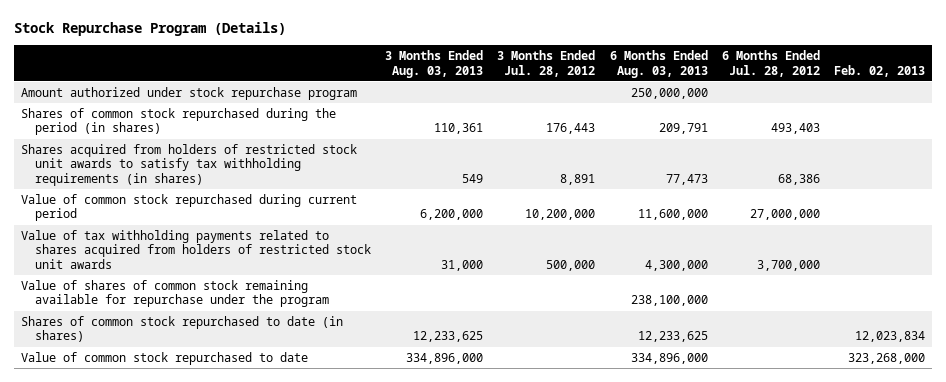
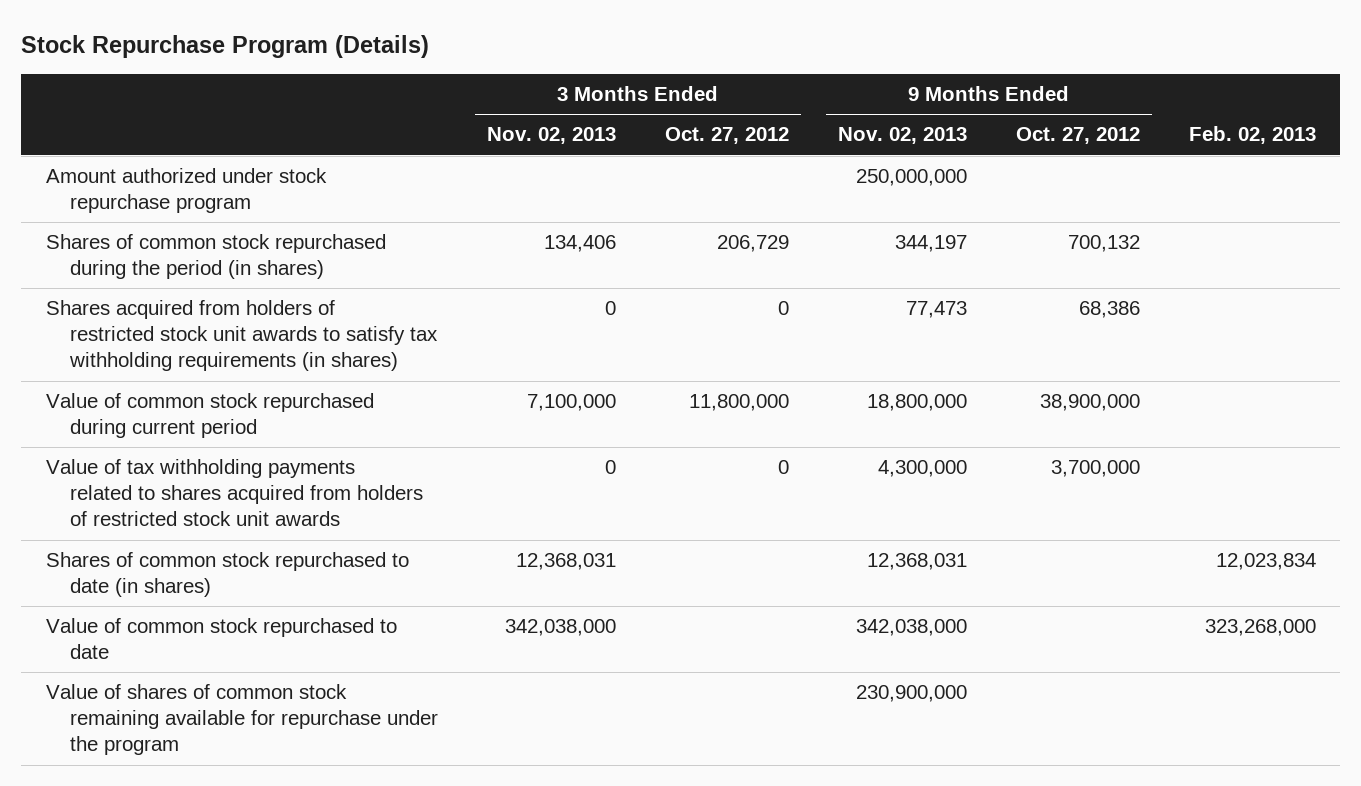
- | 3 Months Ended Aug. 03, 2013 | 3 Months Ended Jul. 28, 2012 | 6 Months Ended Aug. 03, 2013 | 6 Months Ended Jul. 28, 2012 | Feb. 02, 2013
+ | 3 Months Ended Nov. 02, 2013 | 3 Months Ended Oct. 27, 2012 | 9 Months Ended Nov. 02, 2013 | 9 Months Ended Oct. 27, 2012 | Feb. 02, 2013
moved down: Value of shares of common stock remaining available for repurchase under the program | | | 230,900,000 | |

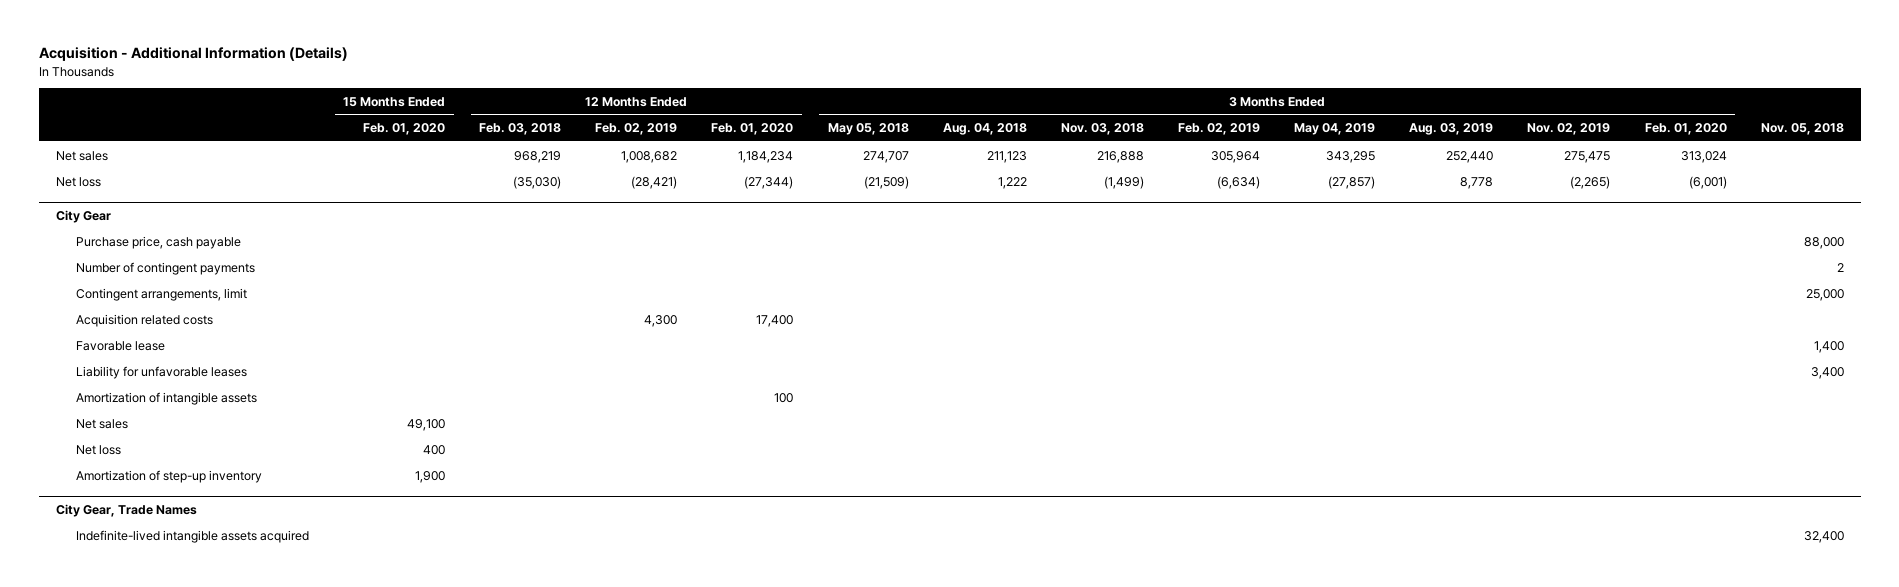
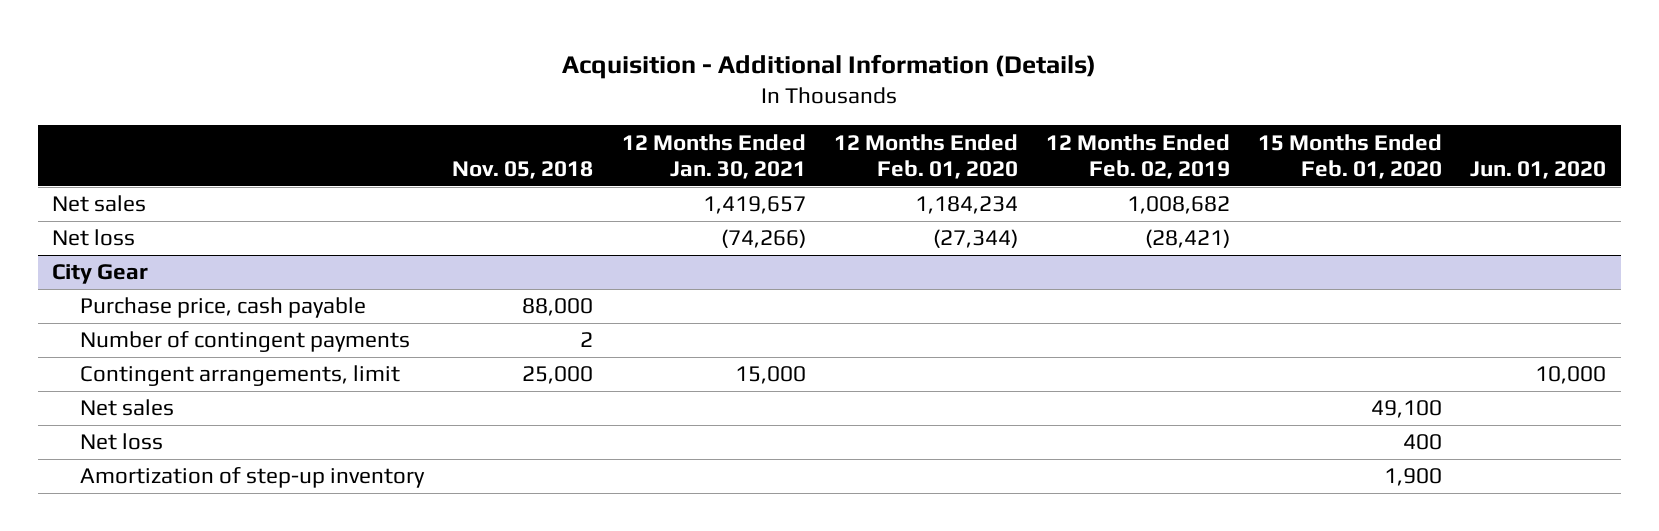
- | 15 Months Ended Feb. 01, 2020 | 12 Months Ended Feb. 03, 2018 | 12 Months Ended Feb. 02, 2019 | 12 Months Ended Feb. 01, 2020 | 3 Months Ended May 05, 2018 | 3 Months Ended Aug. 04, 2018 | 3 Months Ended Nov. 03, 2018 | 3 Months Ended Feb. 02, 2019 | 3 Months Ended May 04, 2019 | 3 Months Ended Aug. 03, 2019 | 3 Months Ended Nov. 02, 2019 | 3 Months Ended Feb. 01, 2020 | Nov. 05, 2018
+ | Nov. 05, 2018 | 12 Months Ended Jan. 30, 2021 | 12 Months Ended Feb. 01, 2020 | 12 Months Ended Feb. 02, 2019 | 15 Months Ended Feb. 01, 2020 | Jun. 01, 2020
@ City Gear
- Acquisition related costs | | | 4,300 | 17,400 | | | | | | | | |
- Favorable lease | | | | | | | | | | | | | 1,400
- Liability for unfavorable leases | | | | | | | | | | | | | 3,400
- Amortization of intangible assets | | | | 100 | | | | | | | | |
- City Gear, Trade Names
- Indefinite-lived intangible assets acquired | | | | | | | | | | | | | 32,400

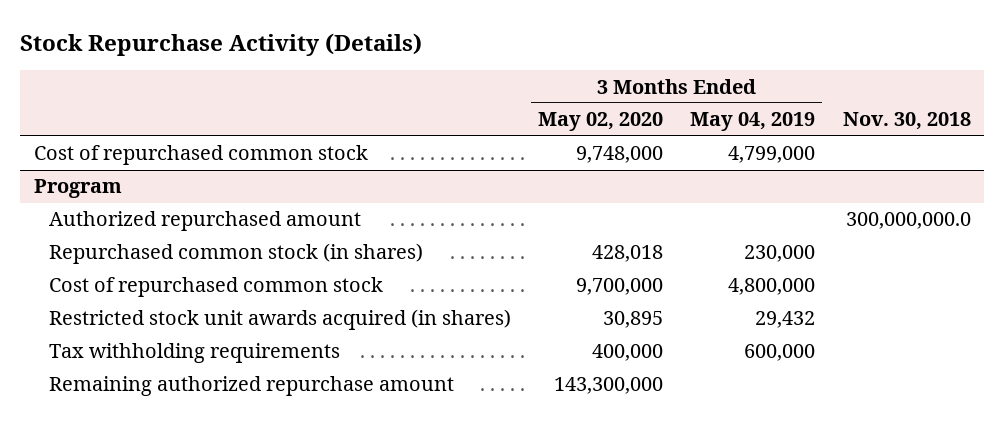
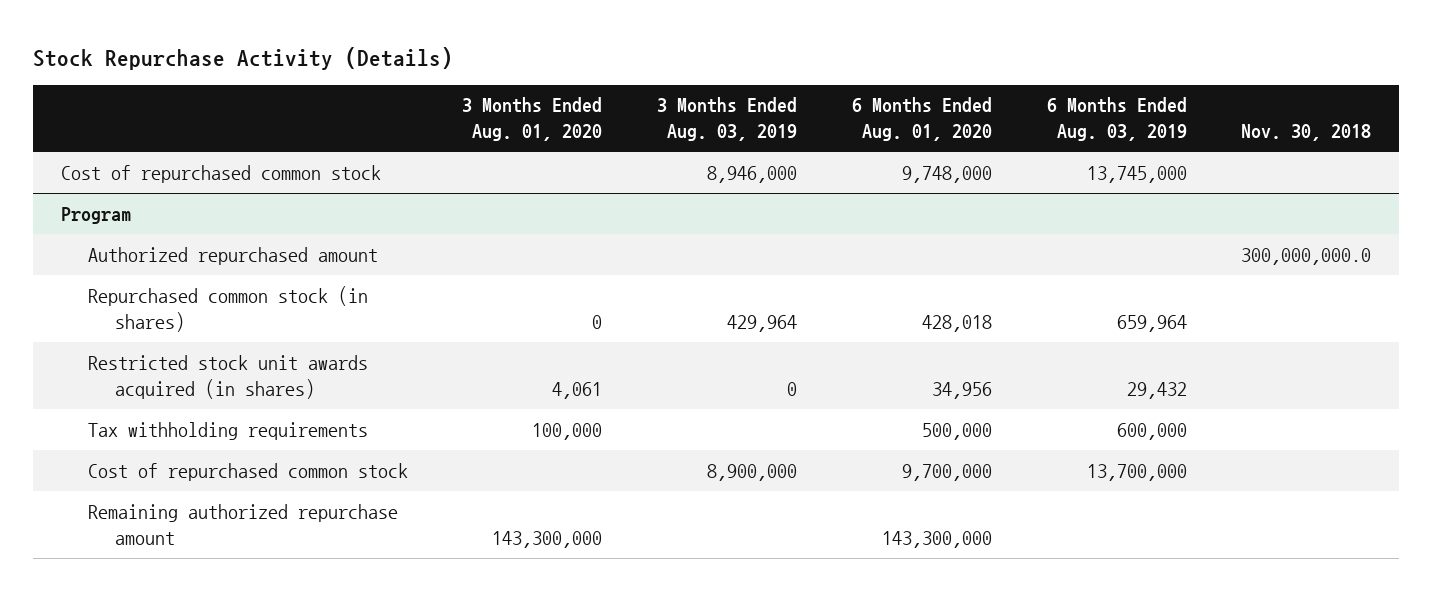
- | 3 Months Ended May 02, 2020 | 3 Months Ended May 04, 2019 | Nov. 30, 2018
+ | 3 Months Ended Aug. 01, 2020 | 3 Months Ended Aug. 03, 2019 | 6 Months Ended Aug. 01, 2020 | 6 Months Ended Aug. 03, 2019 | Nov. 30, 2018
@ Program
moved down: Cost of repurchased common stock | | 8,900,000 | 9,700,000 | 13,700,000 |

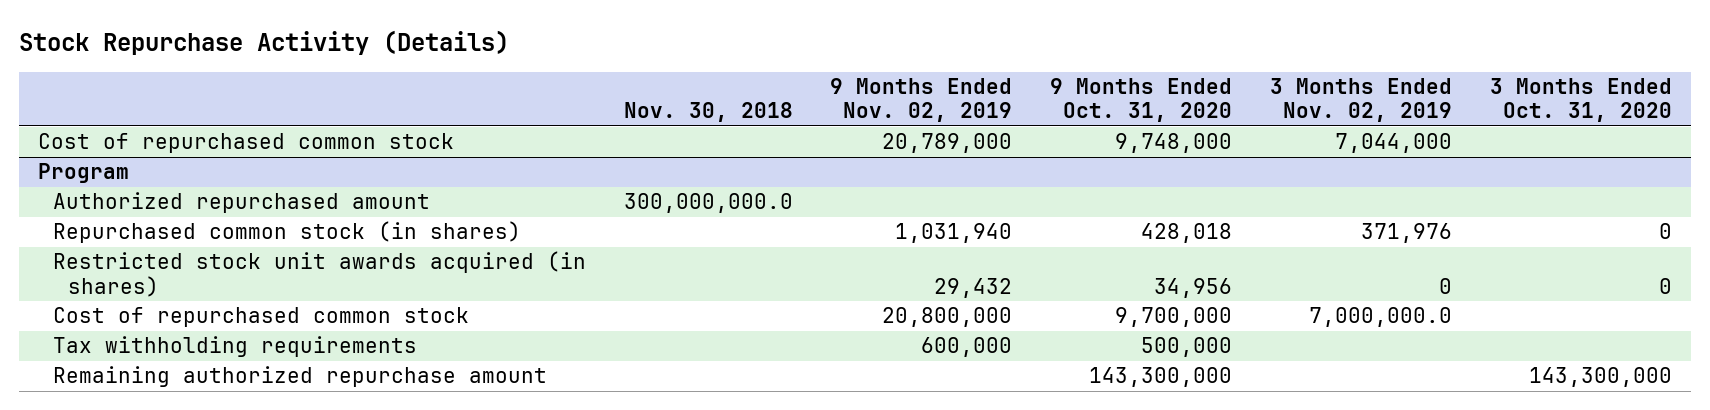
- | 3 Months Ended Aug. 01, 2020 | 3 Months Ended Aug. 03, 2019 | 6 Months Ended Aug. 01, 2020 | 6 Months Ended Aug. 03, 2019 | Nov. 30, 2018
+ | Nov. 30, 2018 | 9 Months Ended Nov. 02, 2019 | 9 Months Ended Oct. 31, 2020 | 3 Months Ended Nov. 02, 2019 | 3 Months Ended Oct. 31, 2020
@ Program
moved down: Tax withholding requirements | | 600,000 | 500,000 | |

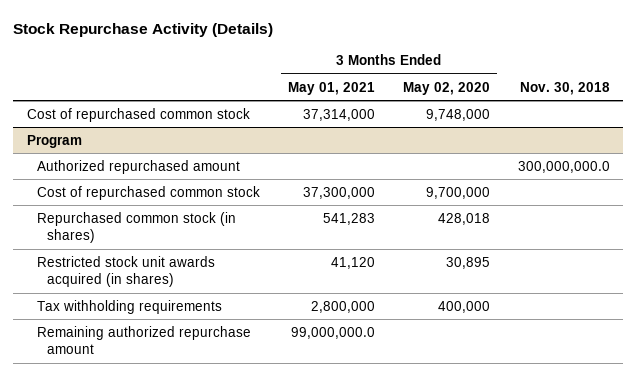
- | Nov. 30, 2018 | 9 Months Ended Nov. 02, 2019 | 9 Months Ended Oct. 31, 2020 | 3 Months Ended Nov. 02, 2019 | 3 Months Ended Oct. 31, 2020
+ | 3 Months Ended May 01, 2021 | 3 Months Ended May 02, 2020 | Nov. 30, 2018
@ Program
moved up: Cost of repurchased common stock | 37,300,000 | 9,700,000 |

